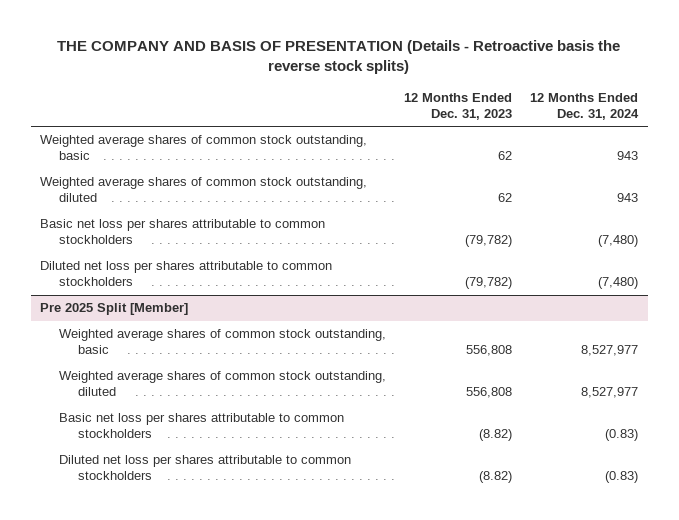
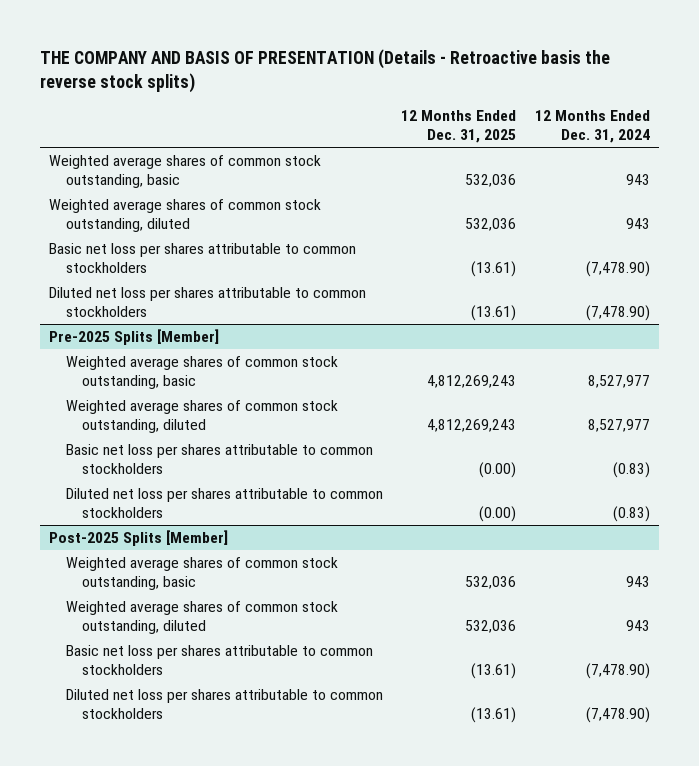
- | 12 Months Ended Dec. 31, 2023 | 12 Months Ended Dec. 31, 2024
+ | 12 Months Ended Dec. 31, 2025 | 12 Months Ended Dec. 31, 2024
- Basic net loss per shares attributable to common stockholders | (79,782) | (7,480)
- Diluted net loss per shares attributable to common stockholders | (79,782) | (7,480)
- Pre 2025 Split [Member]
+ Basic net loss per shares attributable to common stockholders | (13.61) | (7,478.90)
+ Diluted net loss per shares attributable to common stockholders | (13.61) | (7,478.90)
+ Pre-2025 Splits [Member]
+ Post-2025 Splits [Member]
+ Weighted average shares of common stock outstanding, basic | 532,036 | 943
+ Weighted average shares of common stock outstanding, diluted | 532,036 | 943
+ Basic net loss per shares attributable to common stockholders | (13.61) | (7,478.90)
+ Diluted net loss per shares attributable to common stockholders | (13.61) | (7,478.90)

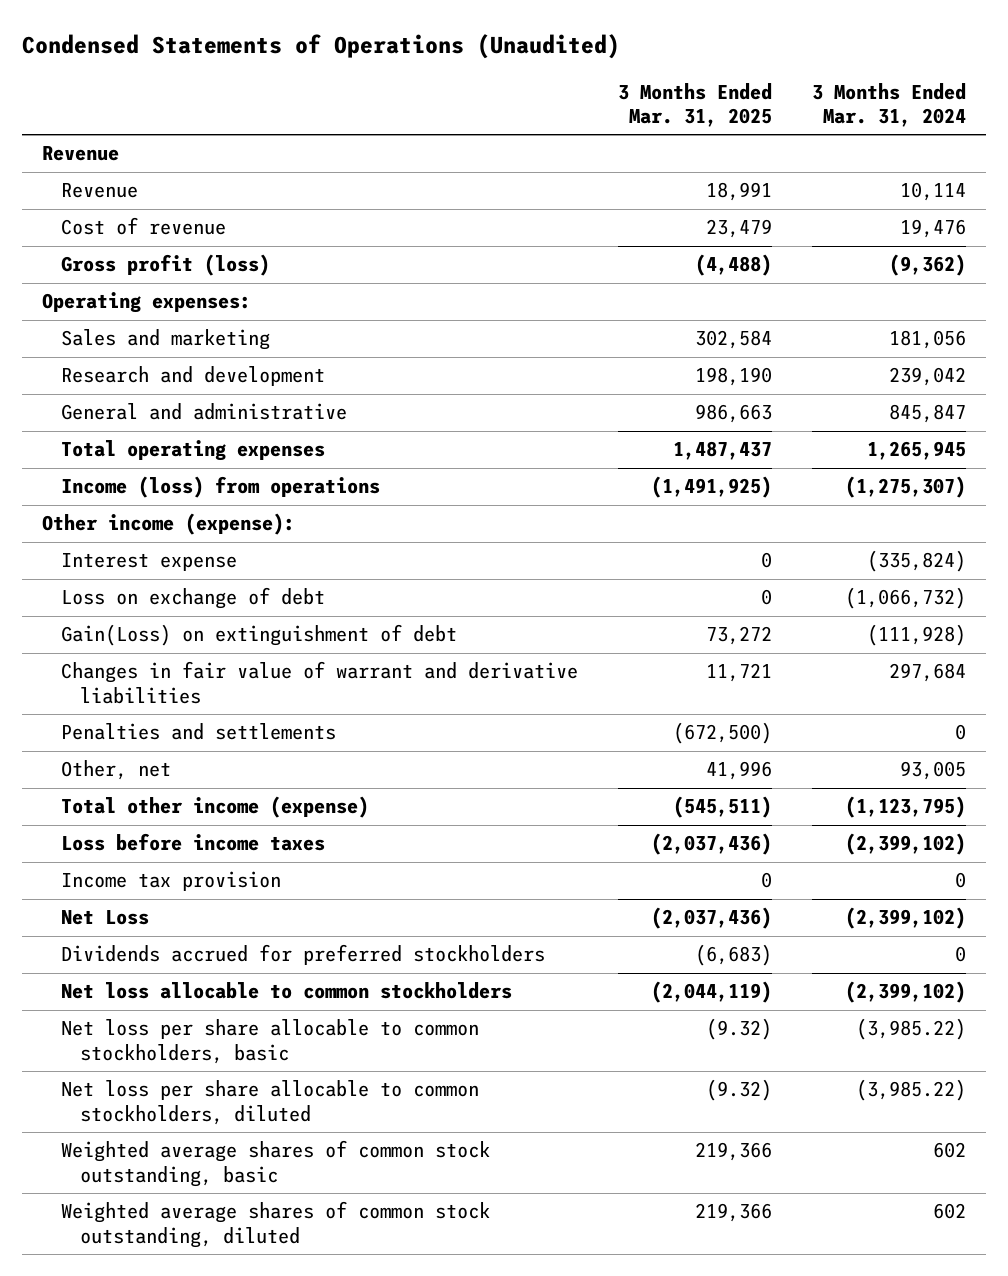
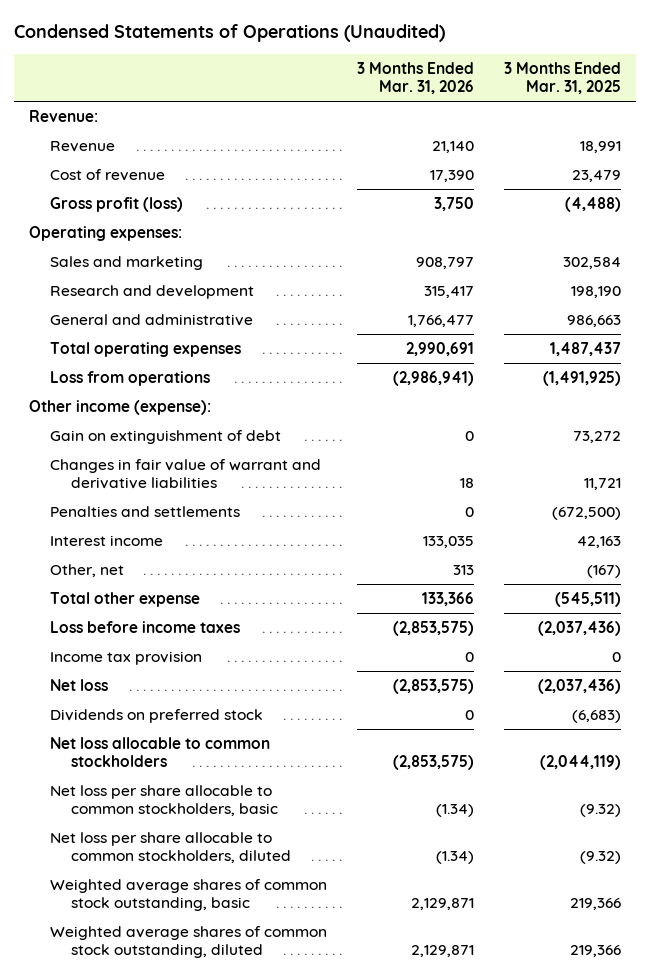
- | 3 Months Ended Mar. 31, 2025 | 3 Months Ended Mar. 31, 2024
+ | 3 Months Ended Mar. 31, 2026 | 3 Months Ended Mar. 31, 2025
- Revenue
+ Revenue:
- Income (loss) from operations | (1,491,925) | (1,275,307)
+ Loss from operations | (2,986,941) | (1,491,925)
- Interest expense | 0 | (335,824)
- Loss on exchange of debt | 0 | (1,066,732)
- Gain(Loss) on extinguishment of debt | 73,272 | (111,928)
+ Gain on extinguishment of debt | 0 | 73,272
- Other, net | 41,996 | 93,005
- Total other income (expense) | (545,511) | (1,123,795)
+ Interest income | 133,035 | 42,163
+ Other, net | 313 | (167)
+ Total other expense | 133,366 | (545,511)
- Net Loss | (2,037,436) | (2,399,102)
- Dividends accrued for preferred stockholders | (6,683) | 0
+ Net loss | (2,853,575) | (2,037,436)
+ Dividends on preferred stock | 0 | (6,683)

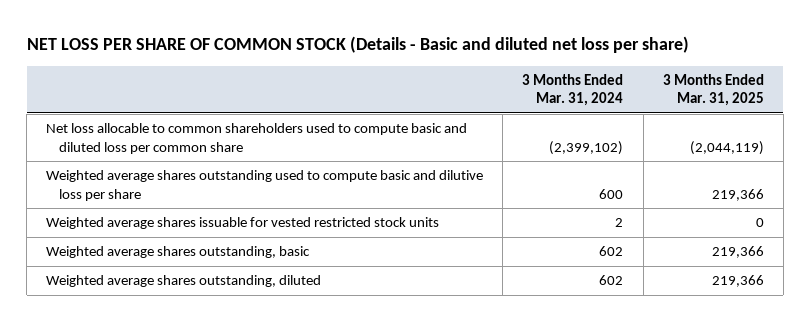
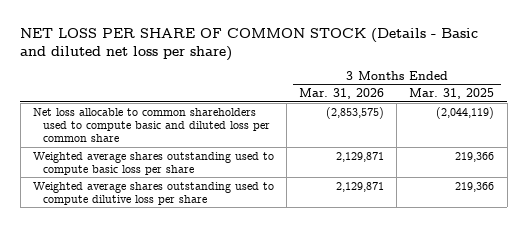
- | 3 Months Ended Mar. 31, 2024 | 3 Months Ended Mar. 31, 2025
+ | 3 Months Ended Mar. 31, 2026 | 3 Months Ended Mar. 31, 2025
- Weighted average shares outstanding used to compute basic and dilutive loss per share | 600 | 219,366
- Weighted average shares issuable for vested restricted stock units | 2 | 0
- Weighted average shares outstanding, basic | 602 | 219,366
- Weighted average shares outstanding, diluted | 602 | 219,366
+ Weighted average shares outstanding used to compute basic loss per share | 2,129,871 | 219,366
+ Weighted average shares outstanding used to compute dilutive loss per share | 2,129,871 | 219,366

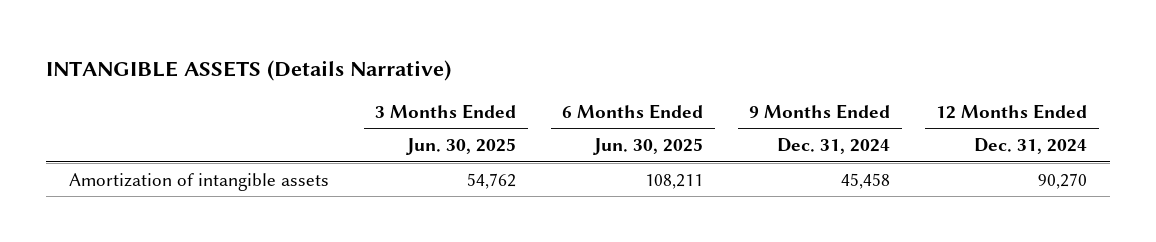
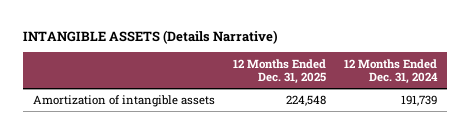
- | 3 Months Ended Jun. 30, 2025 | 6 Months Ended Jun. 30, 2025 | 9 Months Ended Dec. 31, 2024 | 12 Months Ended Dec. 31, 2024
+ | 12 Months Ended Dec. 31, 2025 | 12 Months Ended Dec. 31, 2024
- Amortization of intangible assets | 54,762 | 108,211 | 45,458 | 90,270
+ Amortization of intangible assets | 224,548 | 191,739

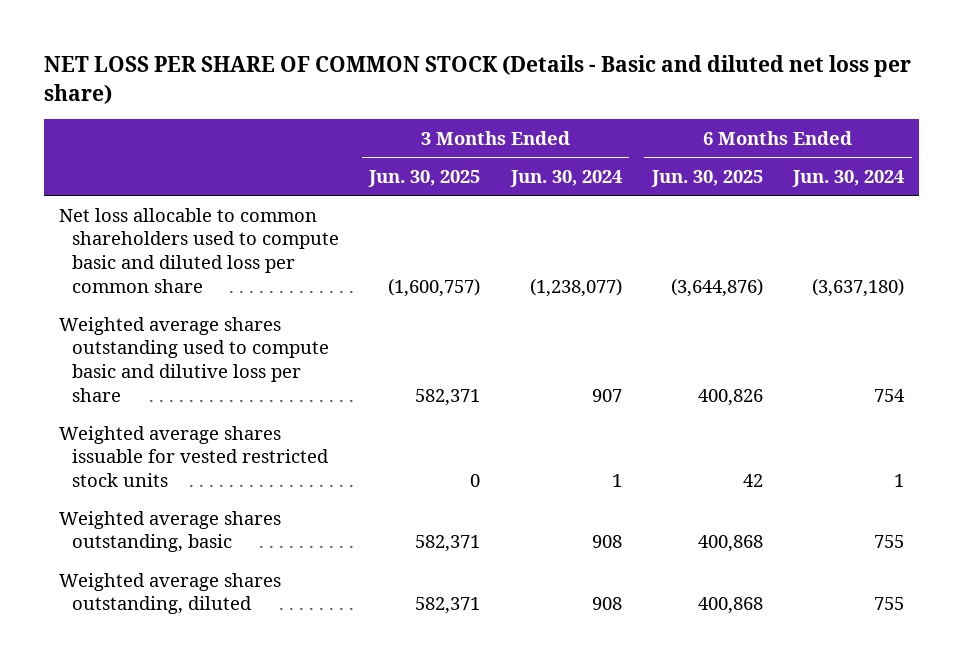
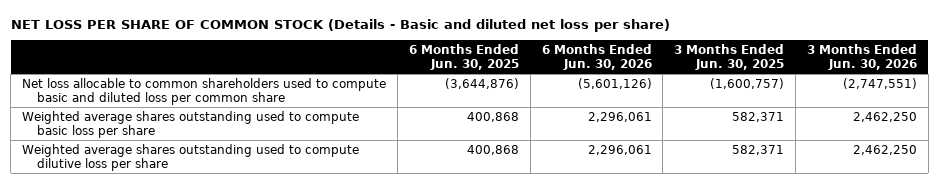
- | 3 Months Ended Jun. 30, 2025 | 3 Months Ended Jun. 30, 2024 | 6 Months Ended Jun. 30, 2025 | 6 Months Ended Jun. 30, 2024
+ | 6 Months Ended Jun. 30, 2025 | 6 Months Ended Jun. 30, 2026 | 3 Months Ended Jun. 30, 2025 | 3 Months Ended Jun. 30, 2026
- Weighted average shares outstanding used to compute basic and dilutive loss per share | 582,371 | 907 | 400,826 | 754
- Weighted average shares issuable for vested restricted stock units | 0 | 1 | 42 | 1
- Weighted average shares outstanding, basic | 582,371 | 908 | 400,868 | 755
- Weighted average shares outstanding, diluted | 582,371 | 908 | 400,868 | 755
+ Weighted average shares outstanding used to compute basic loss per share | 400,868 | 2,296,061 | 582,371 | 2,462,250
+ Weighted average shares outstanding used to compute dilutive loss per share | 400,868 | 2,296,061 | 582,371 | 2,462,250

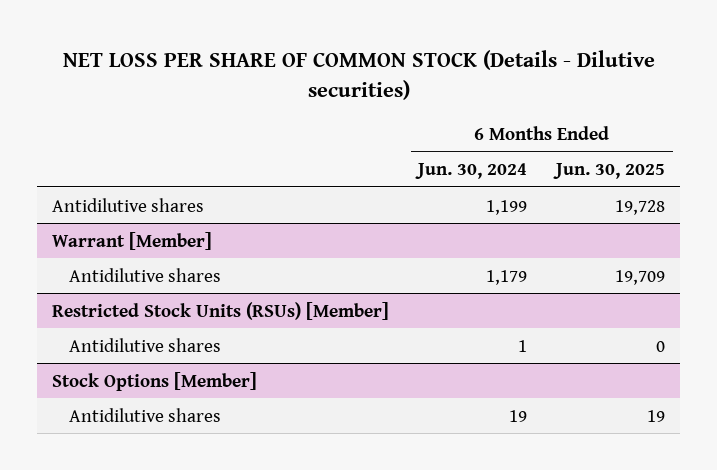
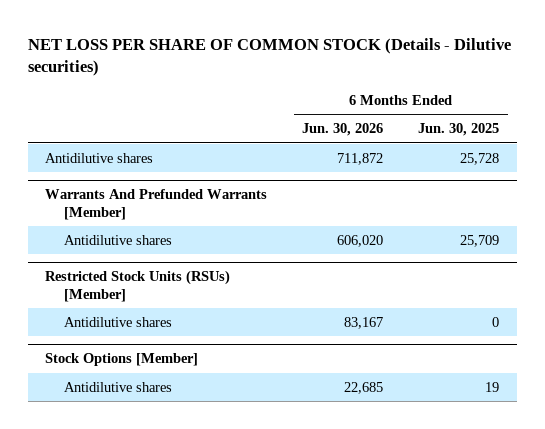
- | 6 Months Ended Jun. 30, 2024 | 6 Months Ended Jun. 30, 2025
+ | 6 Months Ended Jun. 30, 2026 | 6 Months Ended Jun. 30, 2025
- Antidilutive shares | 1,199 | 19,728
- Warrant [Member]
- Antidilutive shares | 1,179 | 19,709
+ Antidilutive shares | 711,872 | 25,728
+ Warrants And Prefunded Warrants [Member]
+ Antidilutive shares | 606,020 | 25,709

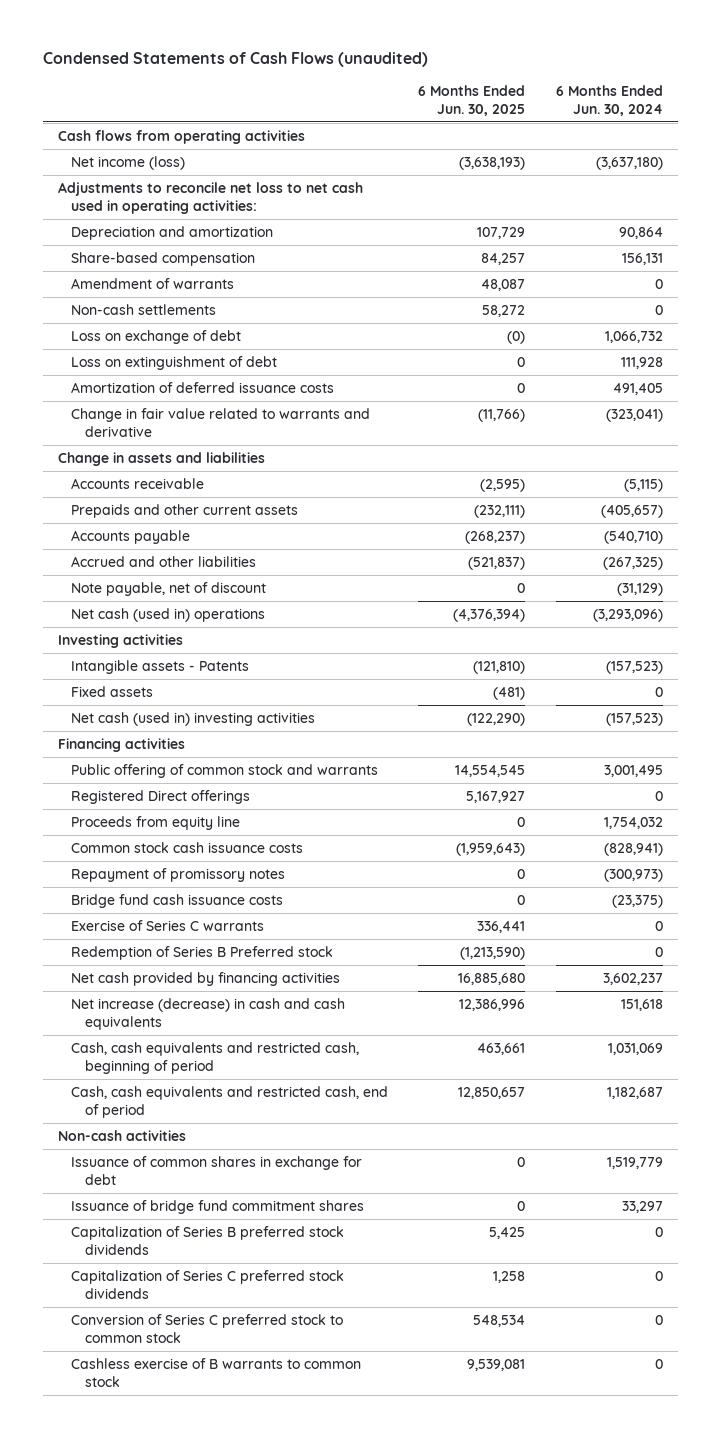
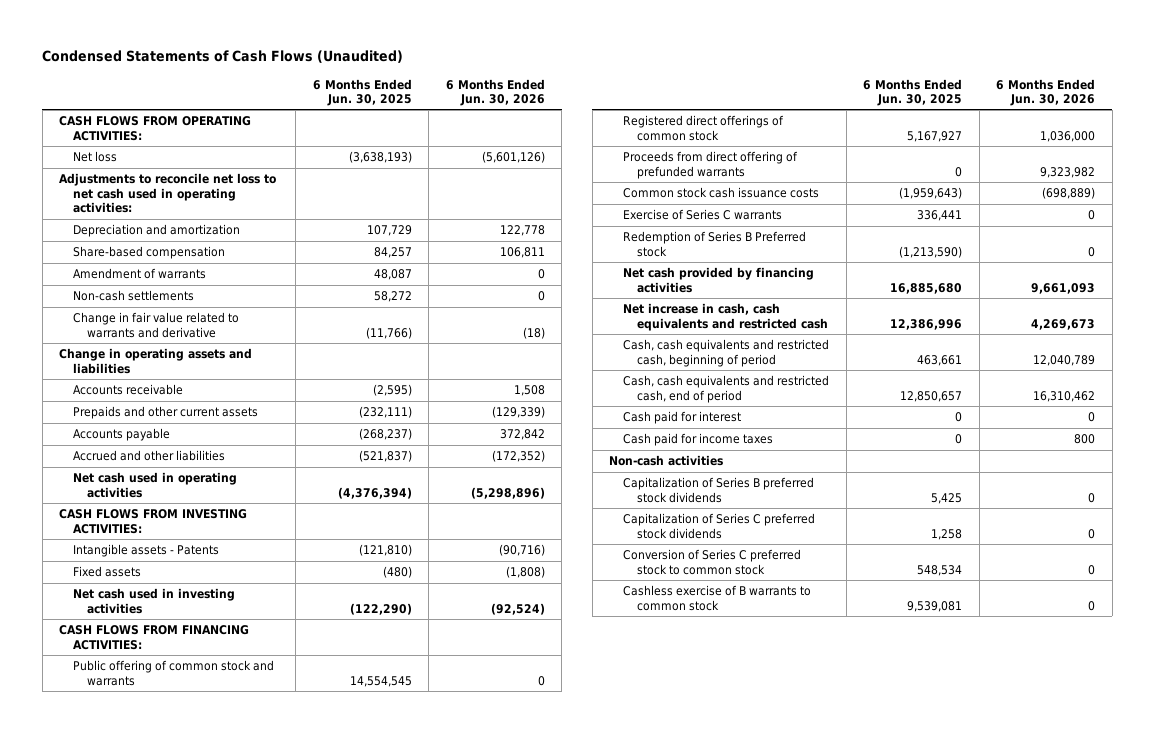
- Condensed Statements of Cash Flows (unaudited)
+ Condensed Statements of Cash Flows (Unaudited)
- | 6 Months Ended Jun. 30, 2025 | 6 Months Ended Jun. 30, 2024
+ | 6 Months Ended Jun. 30, 2025 | 6 Months Ended Jun. 30, 2026
- Cash flows from operating activities
- Net income (loss) | (3,638,193) | (3,637,180)
+ CASH FLOWS FROM OPERATING ACTIVITIES:
+ Net loss | (3,638,193) | (5,601,126)
- Loss on exchange of debt | (0) | 1,066,732
- Loss on extinguishment of debt | 0 | 111,928
- Amortization of deferred issuance costs | 0 | 491,405
- Change in assets and liabilities
+ Change in operating assets and liabilities
- Note payable, net of discount | 0 | (31,129)
- Net cash (used in) operations | (4,376,394) | (3,293,096)
- Investing activities
+ Net cash used in operating activities | (4,376,394) | (5,298,896)
+ CASH FLOWS FROM INVESTING ACTIVITIES:
- Fixed assets | (481) | 0
- Net cash (used in) investing activities | (122,290) | (157,523)
- Financing activities
+ Fixed assets | (480) | (1,808)
+ Net cash used in investing activities | (122,290) | (92,524)
+ CASH FLOWS FROM FINANCING ACTIVITIES:
- Registered Direct offerings | 5,167,927 | 0
- Proceeds from equity line | 0 | 1,754,032
+ Registered direct offerings of common stock | 5,167,927 | 1,036,000
+ Proceeds from direct offering of prefunded warrants | 0 | 9,323,982
- Repayment of promissory notes | 0 | (300,973)
- Bridge fund cash issuance costs | 0 | (23,375)
- Net increase (decrease) in cash and cash equivalents | 12,386,996 | 151,618
+ Net increase in cash, cash equivalents and restricted cash | 12,386,996 | 4,269,673
+ Cash paid for interest | 0 | 0
+ Cash paid for income taxes | 0 | 800
- Issuance of common shares in exchange for debt | 0 | 1,519,779
- Issuance of bridge fund commitment shares | 0 | 33,297

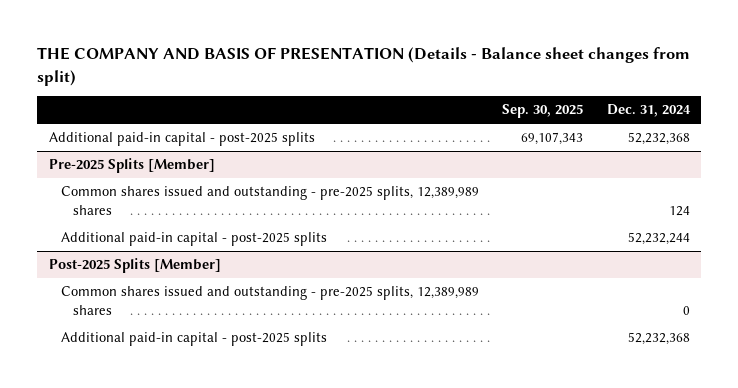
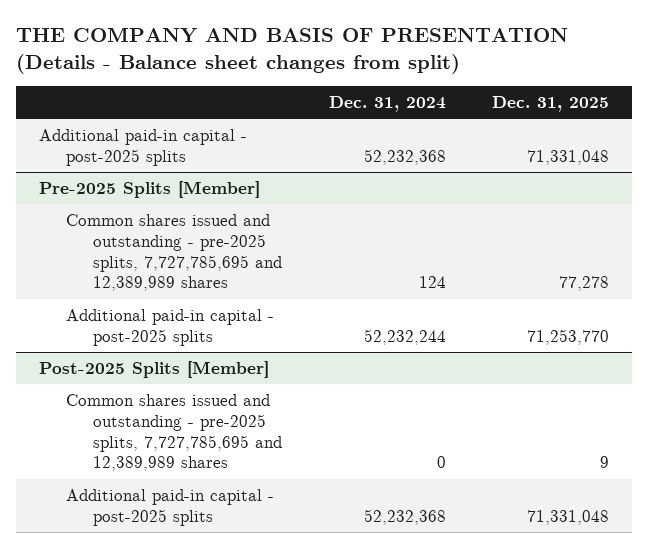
- | Sep. 30, 2025 | Dec. 31, 2024
+ | Dec. 31, 2024 | Dec. 31, 2025
@ Pre-2025 Splits [Member]
- Common shares issued and outstanding - pre-2025 splits, 12,389,989 shares | | 124
+ Common shares issued and outstanding - pre-2025 splits, 7,727,785,695 and 12,389,989 shares | 124 | 77,278
@ Post-2025 Splits [Member]
- Common shares issued and outstanding - pre-2025 splits, 12,389,989 shares | | 0
+ Common shares issued and outstanding - pre-2025 splits, 7,727,785,695 and 12,389,989 shares | 0 | 9

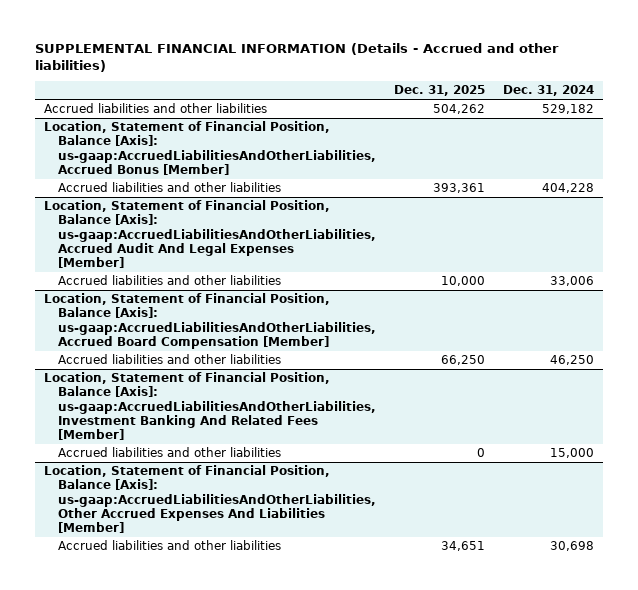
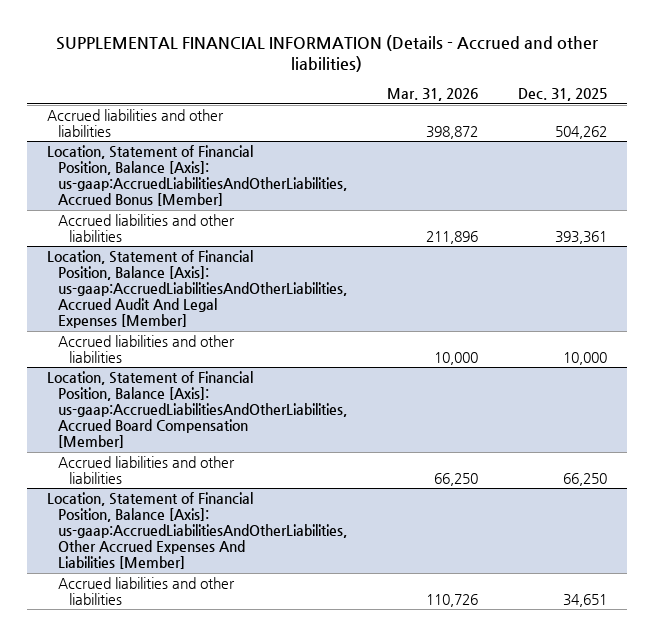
- | Dec. 31, 2025 | Dec. 31, 2024
+ | Mar. 31, 2026 | Dec. 31, 2025
- Location, Statement of Financial Position, Balance [Axis]: us-gaap:AccruedLiabilitiesAndOtherLiabilities, Investment Banking And Related Fees [Member]
- Accrued liabilities and other liabilities | 0 | 15,000

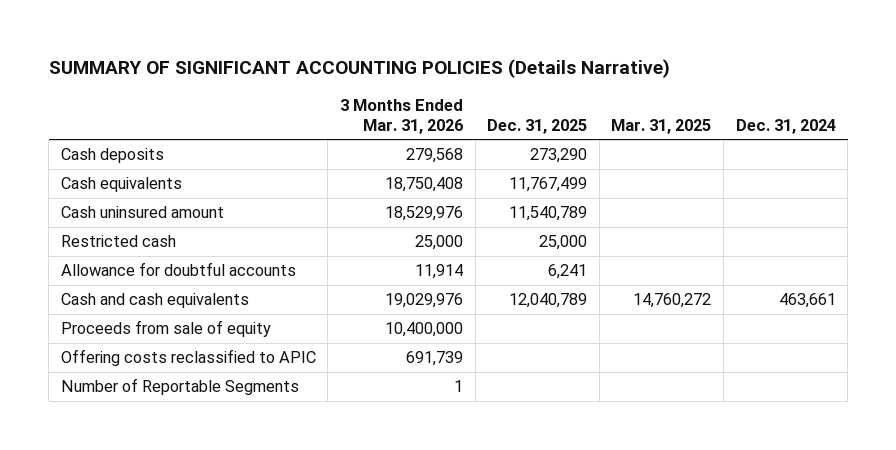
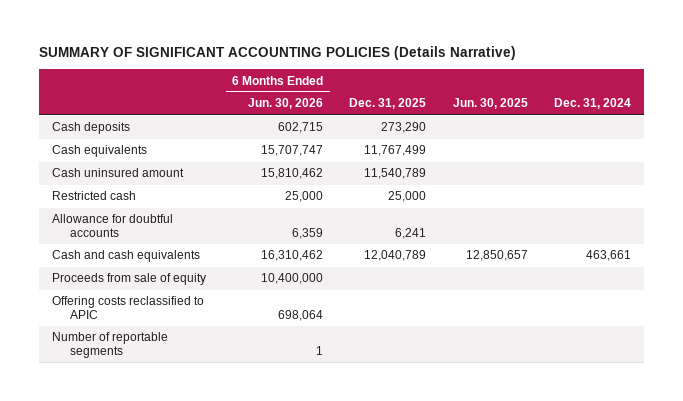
- | 3 Months Ended Mar. 31, 2026 | Dec. 31, 2025 | Mar. 31, 2025 | Dec. 31, 2024
+ | 6 Months Ended Jun. 30, 2026 | Dec. 31, 2025 | Jun. 30, 2025 | Dec. 31, 2024
- Number of Reportable Segments | 1 | | |
+ Number of reportable segments | 1 | | |

